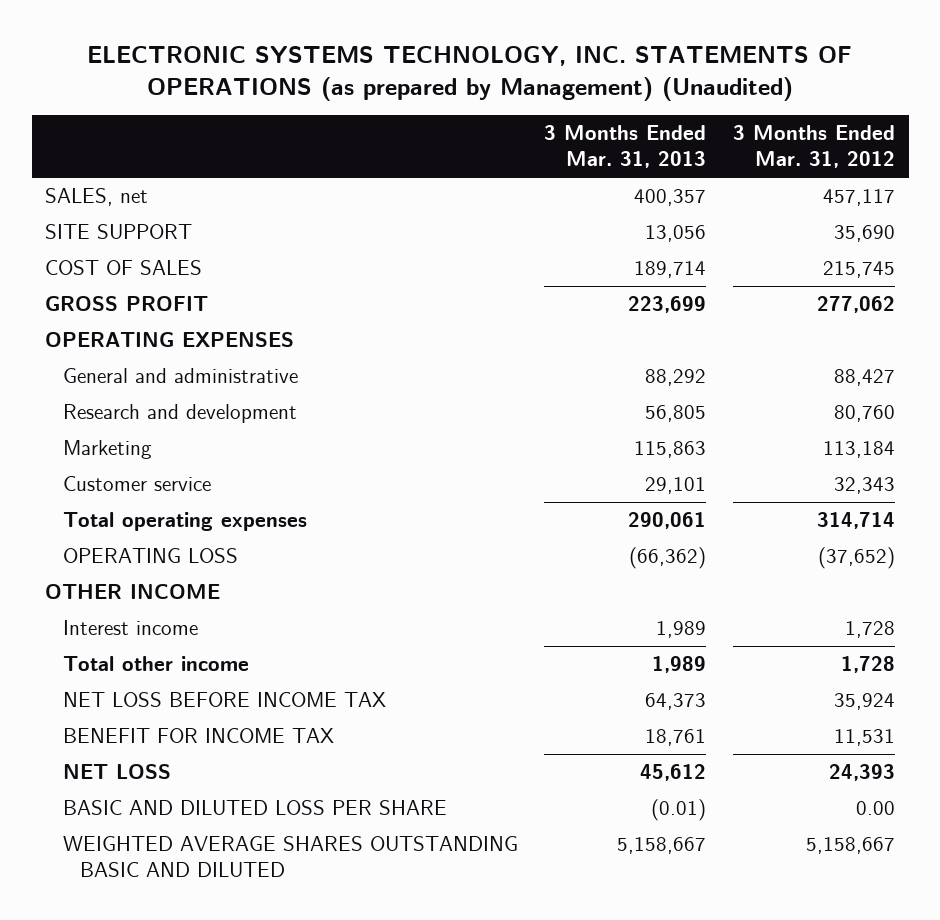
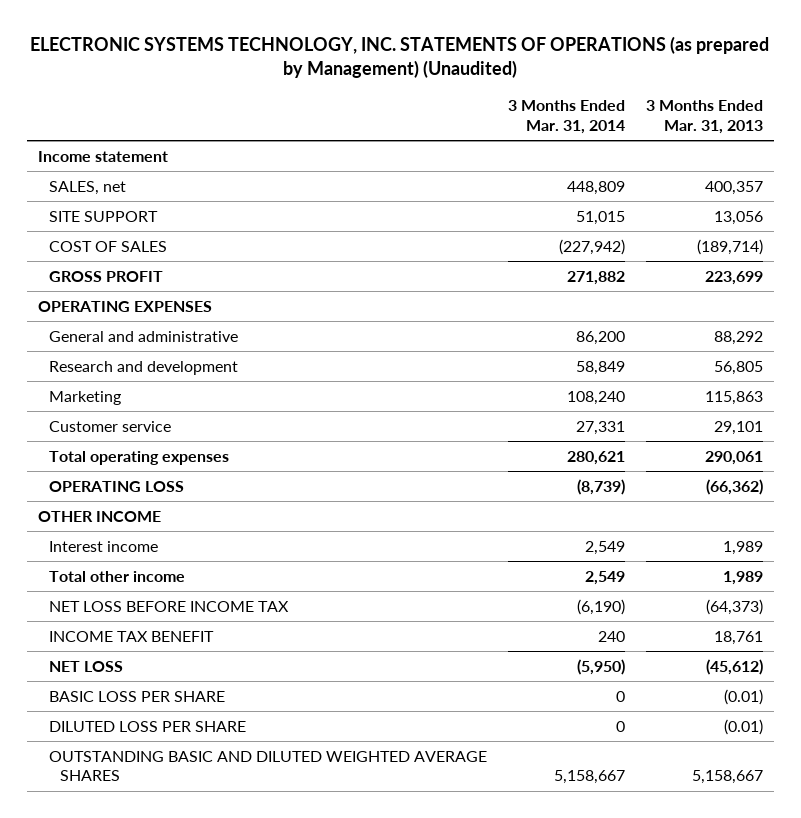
- | 3 Months Ended Mar. 31, 2013 | 3 Months Ended Mar. 31, 2012
+ | 3 Months Ended Mar. 31, 2014 | 3 Months Ended Mar. 31, 2013
+ Income statement
- COST OF SALES | 189,714 | 215,745
+ COST OF SALES | (227,942) | (189,714)
- NET LOSS BEFORE INCOME TAX | 64,373 | 35,924
- BENEFIT FOR INCOME TAX | 18,761 | 11,531
- NET LOSS | 45,612 | 24,393
- BASIC AND DILUTED LOSS PER SHARE | (0.01) | 0.00
- WEIGHTED AVERAGE SHARES OUTSTANDING BASIC AND DILUTED | 5,158,667 | 5,158,667
+ NET LOSS BEFORE INCOME TAX | (6,190) | (64,373)
+ INCOME TAX BENEFIT | 240 | 18,761
+ NET LOSS | (5,950) | (45,612)
+ BASIC LOSS PER SHARE | 0 | (0.01)
+ DILUTED LOSS PER SHARE | 0 | (0.01)
+ OUTSTANDING BASIC AND DILUTED WEIGHTED AVERAGE SHARES | 5,158,667 | 5,158,667

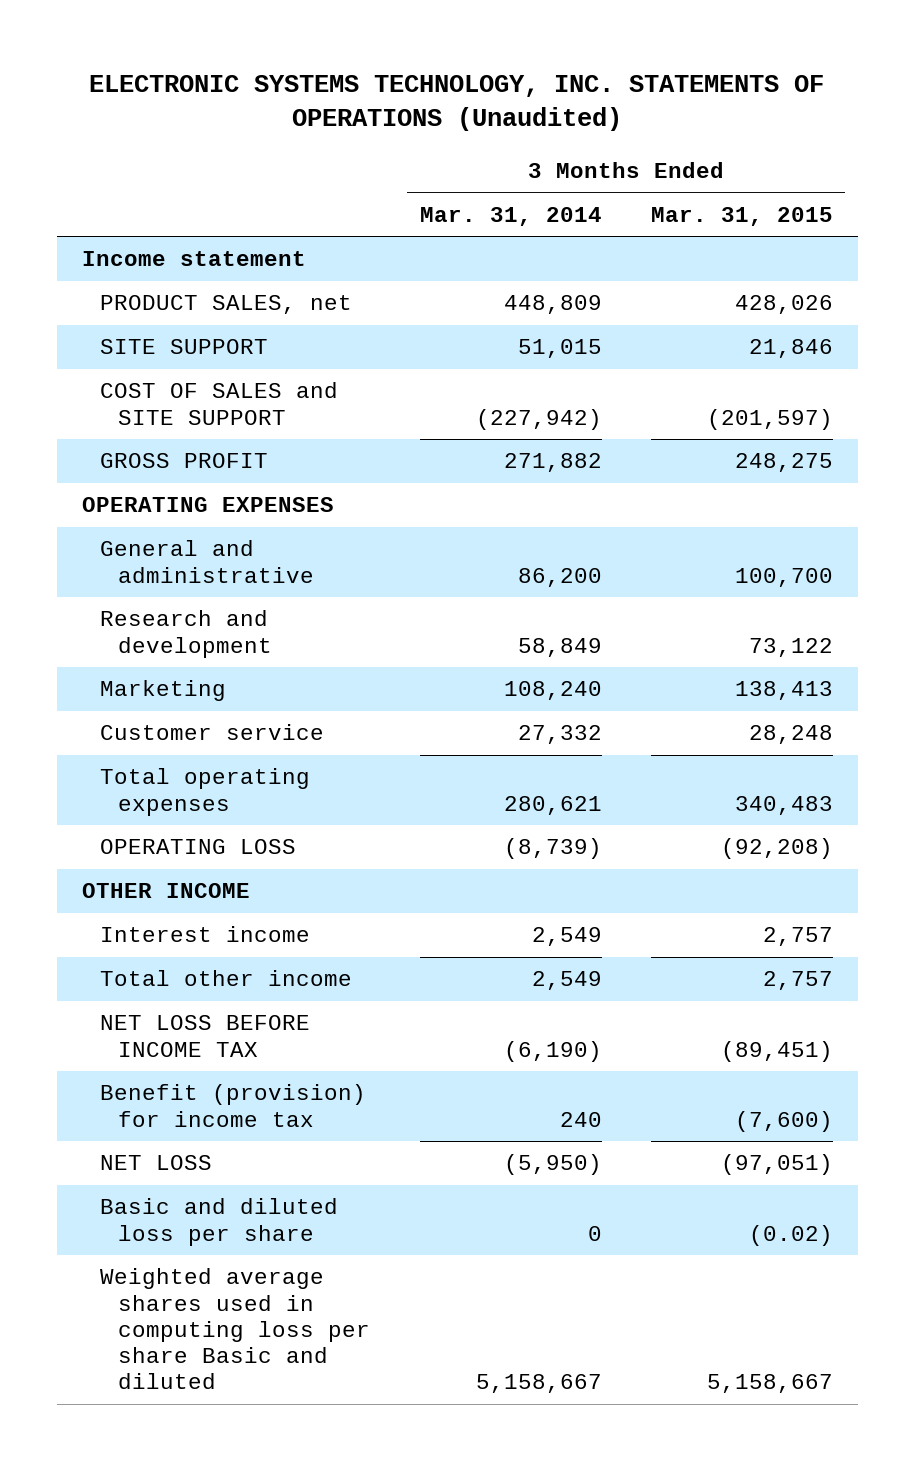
- ELECTRONIC SYSTEMS TECHNOLOGY, INC. STATEMENTS OF OPERATIONS (as prepared by Management) (Unaudited)
+ ELECTRONIC SYSTEMS TECHNOLOGY, INC. STATEMENTS OF OPERATIONS (Unaudited)
- | 3 Months Ended Mar. 31, 2014 | 3 Months Ended Mar. 31, 2013
+ | 3 Months Ended Mar. 31, 2014 | 3 Months Ended Mar. 31, 2015
- SALES, net | 448,809 | 400,357
+ PRODUCT SALES, net | 448,809 | 428,026
- COST OF SALES | (227,942) | (189,714)
+ COST OF SALES and SITE SUPPORT | (227,942) | (201,597)
- Customer service | 27,331 | 29,101
+ Customer service | 27,332 | 28,248
- INCOME TAX BENEFIT | 240 | 18,761
+ Benefit (provision) for income tax | 240 | (7,600)
- BASIC LOSS PER SHARE | 0 | (0.01)
- DILUTED LOSS PER SHARE | 0 | (0.01)
- OUTSTANDING BASIC AND DILUTED WEIGHTED AVERAGE SHARES | 5,158,667 | 5,158,667
+ Basic and diluted loss per share | 0 | (0.02)
+ Weighted average shares used in computing loss per share Basic and diluted | 5,158,667 | 5,158,667

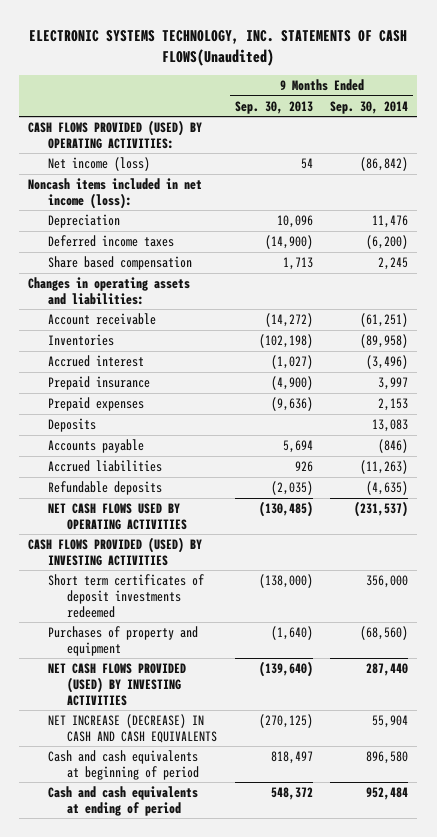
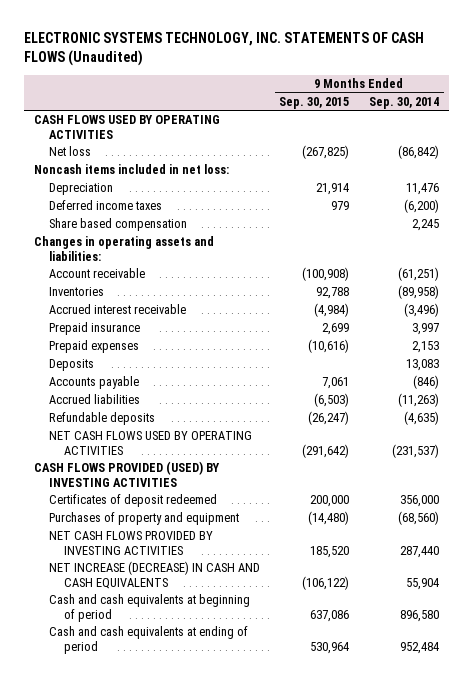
- ELECTRONIC SYSTEMS TECHNOLOGY, INC. STATEMENTS OF CASH FLOWS(Unaudited)
+ ELECTRONIC SYSTEMS TECHNOLOGY, INC. STATEMENTS OF CASH FLOWS (Unaudited)
- | 9 Months Ended Sep. 30, 2013 | 9 Months Ended Sep. 30, 2014
+ | 9 Months Ended Sep. 30, 2015 | 9 Months Ended Sep. 30, 2014
- CASH FLOWS PROVIDED (USED) BY OPERATING ACTIVITIES:
- Net income (loss) | 54 | (86,842)
- Noncash items included in net income (loss):
+ CASH FLOWS USED BY OPERATING ACTIVITIES
+ Net loss | (267,825) | (86,842)
+ Noncash items included in net loss:
- Accrued interest | (1,027) | (3,496)
+ Accrued interest receivable | (4,984) | (3,496)
- Short term certificates of deposit investments redeemed | (138,000) | 356,000
+ Certificates of deposit redeemed | 200,000 | 356,000
- NET CASH FLOWS PROVIDED (USED) BY INVESTING ACTIVITIES | (139,640) | 287,440
+ NET CASH FLOWS PROVIDED BY INVESTING ACTIVITIES | 185,520 | 287,440

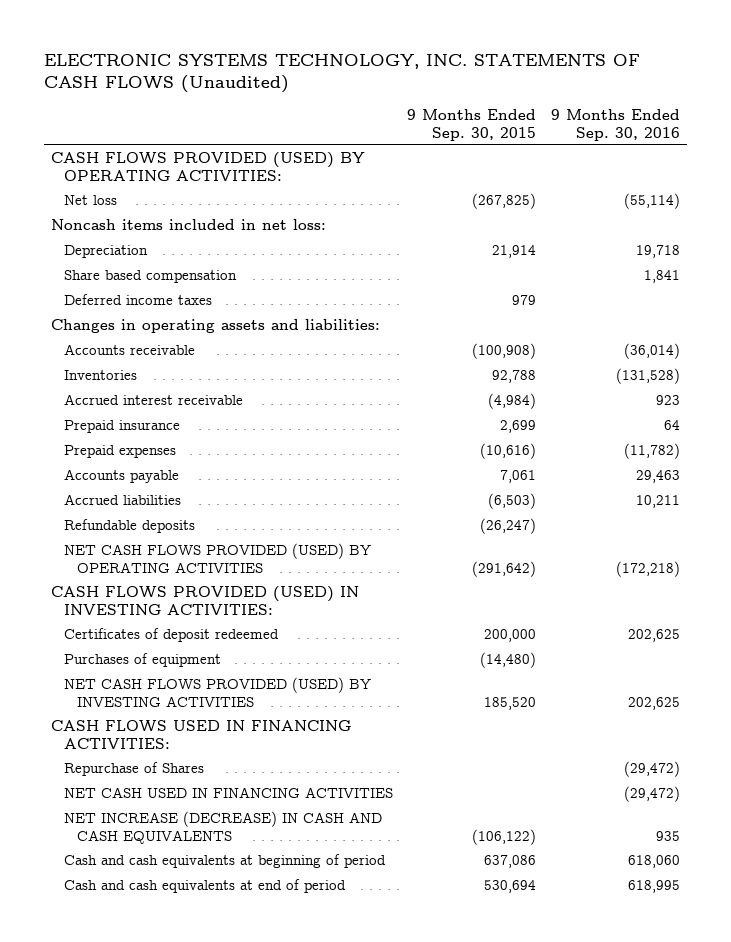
- | 9 Months Ended Sep. 30, 2015 | 9 Months Ended Sep. 30, 2014
+ | 9 Months Ended Sep. 30, 2015 | 9 Months Ended Sep. 30, 2016
- CASH FLOWS USED BY OPERATING ACTIVITIES
+ CASH FLOWS PROVIDED (USED) BY OPERATING ACTIVITIES:
moved down: Deferred income taxes | 979 |
- Account receivable | (100,908) | (61,251)
+ Accounts receivable | (100,908) | (36,014)
- Deposits | | 13,083
- NET CASH FLOWS USED BY OPERATING ACTIVITIES | (291,642) | (231,537)
- CASH FLOWS PROVIDED (USED) BY INVESTING ACTIVITIES
+ NET CASH FLOWS PROVIDED (USED) BY OPERATING ACTIVITIES | (291,642) | (172,218)
+ CASH FLOWS PROVIDED (USED) IN INVESTING ACTIVITIES:
- Purchases of property and equipment | (14,480) | (68,560)
- NET CASH FLOWS PROVIDED BY INVESTING ACTIVITIES | 185,520 | 287,440
+ Purchases of equipment | (14,480) |
+ NET CASH FLOWS PROVIDED (USED) BY INVESTING ACTIVITIES | 185,520 | 202,625
+ CASH FLOWS USED IN FINANCING ACTIVITIES:
+ Repurchase of Shares | | (29,472)
+ NET CASH USED IN FINANCING ACTIVITIES | | (29,472)
- Cash and cash equivalents at ending of period | 530,964 | 952,484
+ Cash and cash equivalents at end of period | 530,694 | 618,995

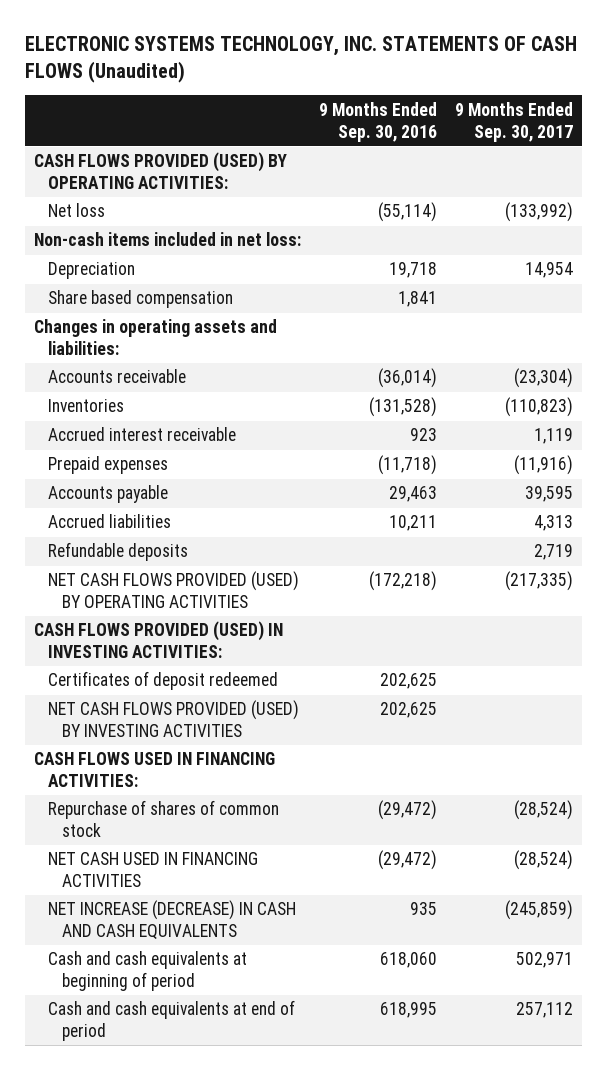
- | 9 Months Ended Sep. 30, 2015 | 9 Months Ended Sep. 30, 2016
+ | 9 Months Ended Sep. 30, 2016 | 9 Months Ended Sep. 30, 2017
- Noncash items included in net loss:
+ Non-cash items included in net loss:
- Deferred income taxes | 979 |
- Prepaid insurance | 2,699 | 64
- Prepaid expenses | (10,616) | (11,782)
+ Prepaid expenses | (11,718) | (11,916)
- Purchases of equipment | (14,480) |
- Repurchase of Shares | | (29,472)
+ Repurchase of shares of common stock | (29,472) | (28,524)

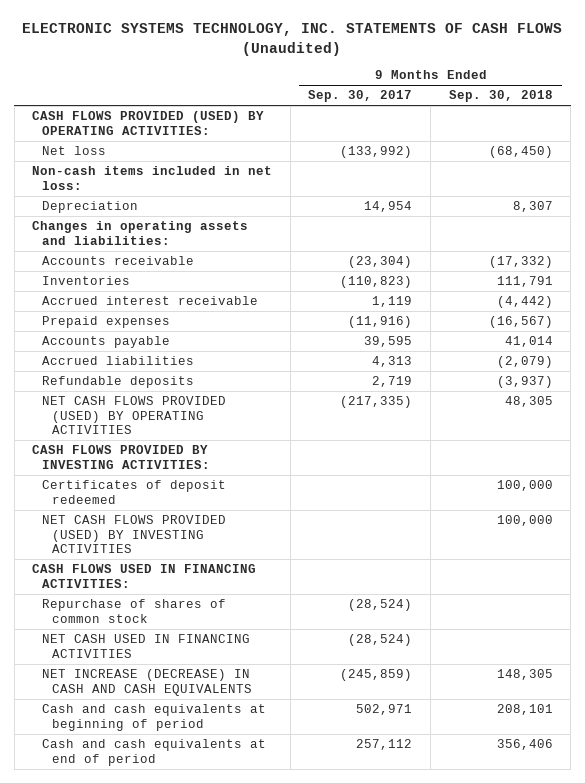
- | 9 Months Ended Sep. 30, 2016 | 9 Months Ended Sep. 30, 2017
+ | 9 Months Ended Sep. 30, 2017 | 9 Months Ended Sep. 30, 2018
- Share based compensation | 1,841 |
- CASH FLOWS PROVIDED (USED) IN INVESTING ACTIVITIES:
+ CASH FLOWS PROVIDED BY INVESTING ACTIVITIES:

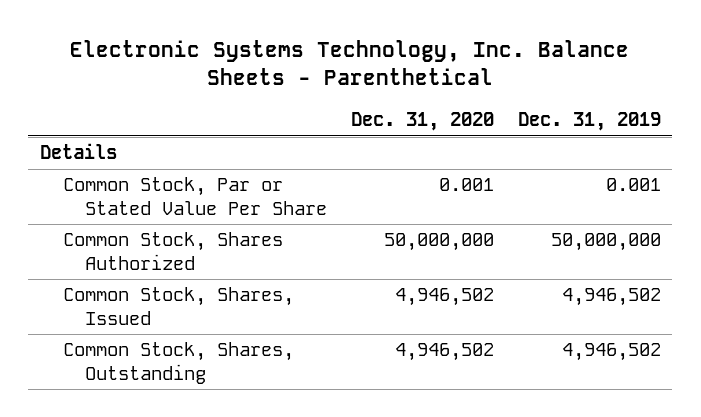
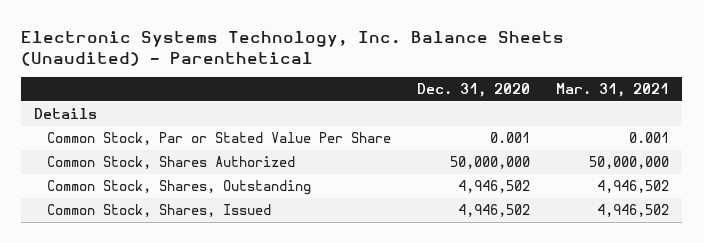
- Electronic Systems Technology, Inc. Balance Sheets - Parenthetical
+ Electronic Systems Technology, Inc. Balance Sheets (Unaudited) - Parenthetical
- | Dec. 31, 2020 | Dec. 31, 2019
+ | Dec. 31, 2020 | Mar. 31, 2021
moved down: Common Stock, Shares, Issued | 4,946,502 | 4,946,502

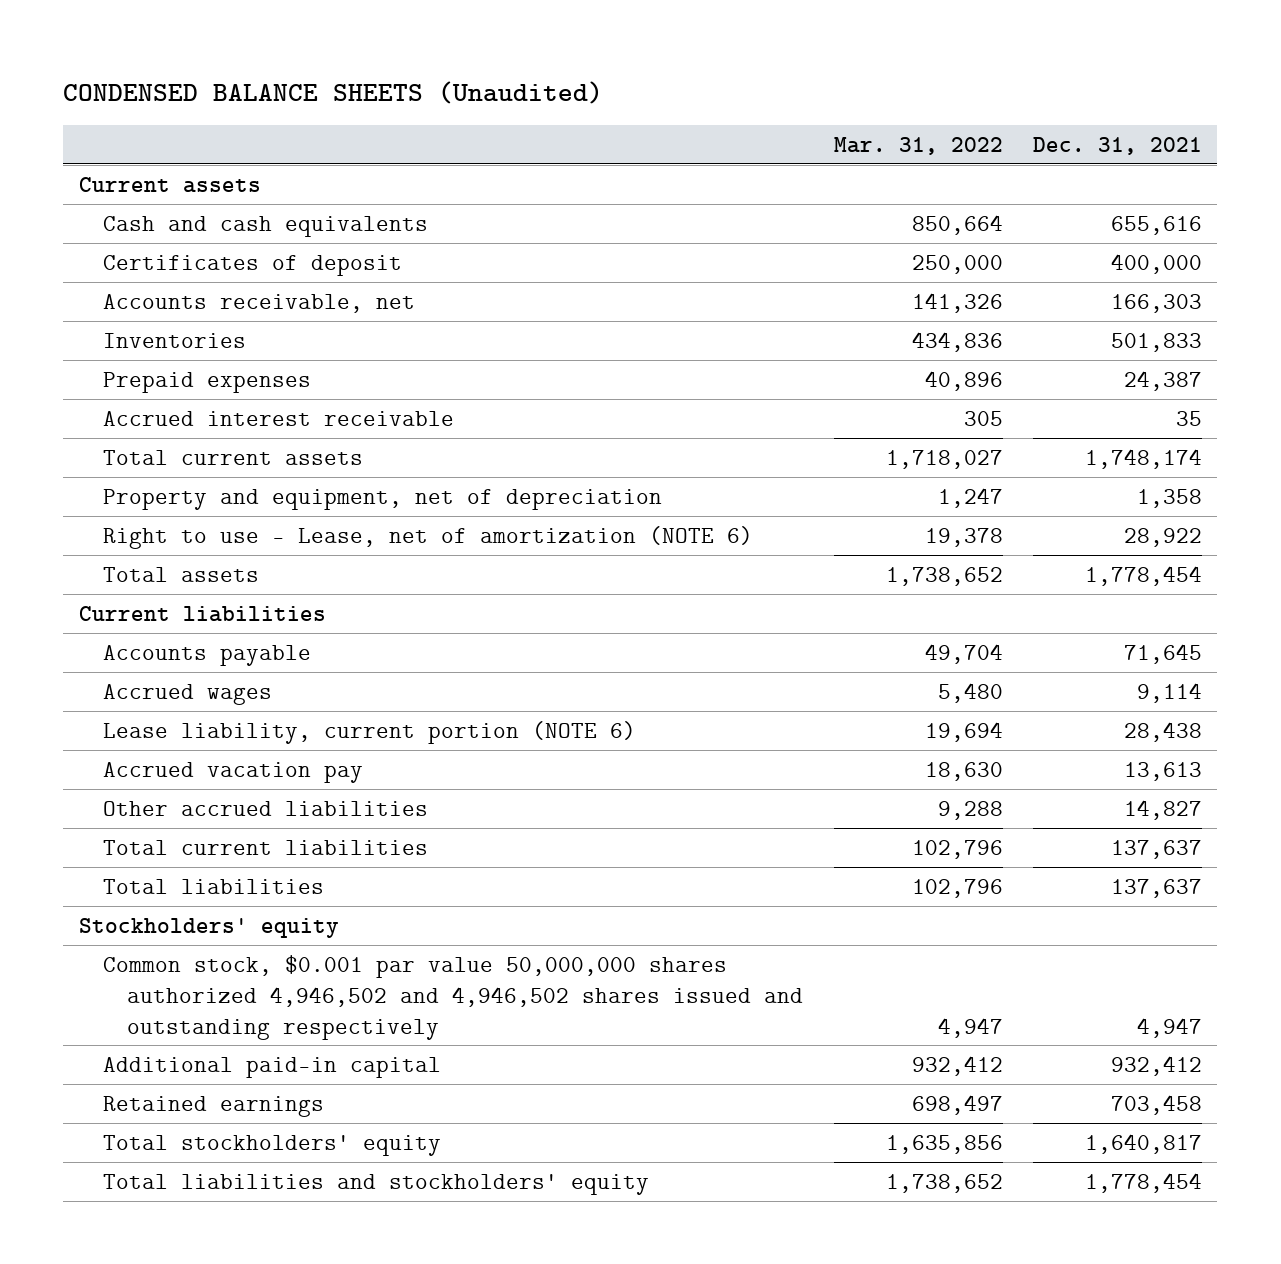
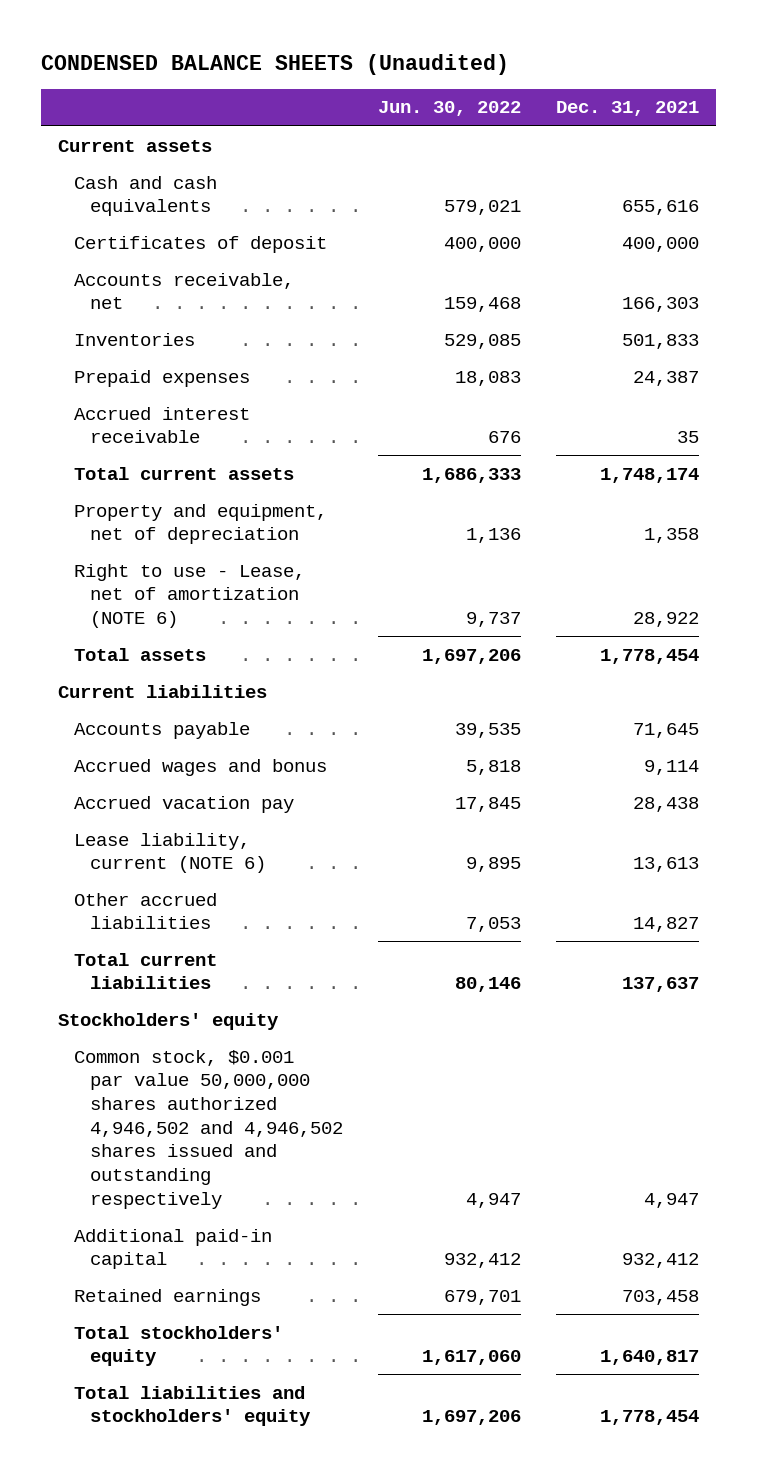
- | Mar. 31, 2022 | Dec. 31, 2021
+ | Jun. 30, 2022 | Dec. 31, 2021
- Accrued wages | 5,480 | 9,114
- Lease liability, current portion (NOTE 6) | 19,694 | 28,438
- Accrued vacation pay | 18,630 | 13,613
+ Accrued wages and bonus | 5,818 | 9,114
+ Accrued vacation pay | 17,845 | 28,438
+ Lease liability, current (NOTE 6) | 9,895 | 13,613
- Total liabilities | 102,796 | 137,637

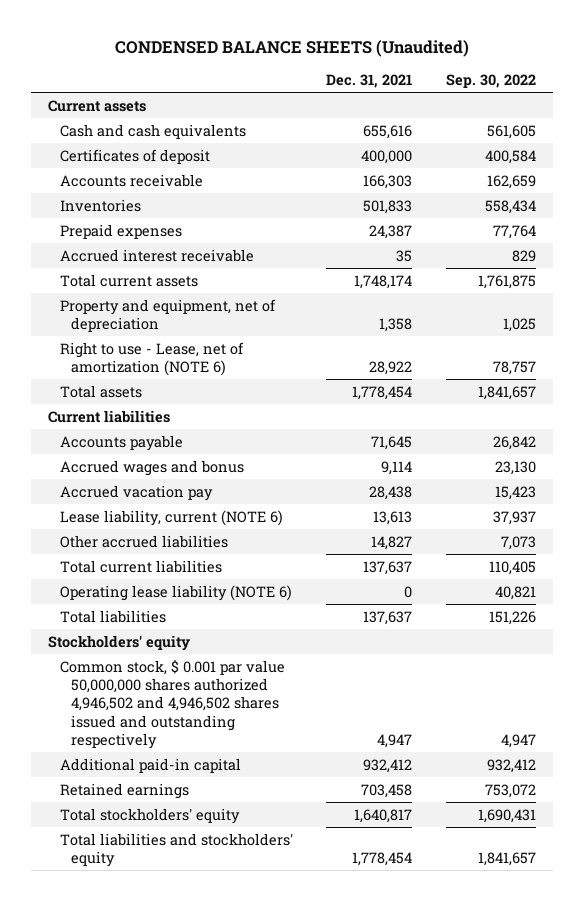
- | Jun. 30, 2022 | Dec. 31, 2021
+ | Dec. 31, 2021 | Sep. 30, 2022
- Accounts receivable, net | 159,468 | 166,303
+ Accounts receivable | 166,303 | 162,659
+ Operating lease liability (NOTE 6) | 0 | 40,821
+ Total liabilities | 137,637 | 151,226
- Common stock, $0.001 par value 50,000,000 shares authorized 4,946,502 and 4,946,502 shares issued and outstanding respectively | 4,947 | 4,947
+ Common stock, $ 0.001 par value 50,000,000 shares authorized 4,946,502 and 4,946,502 shares issued and outstanding respectively | 4,947 | 4,947

